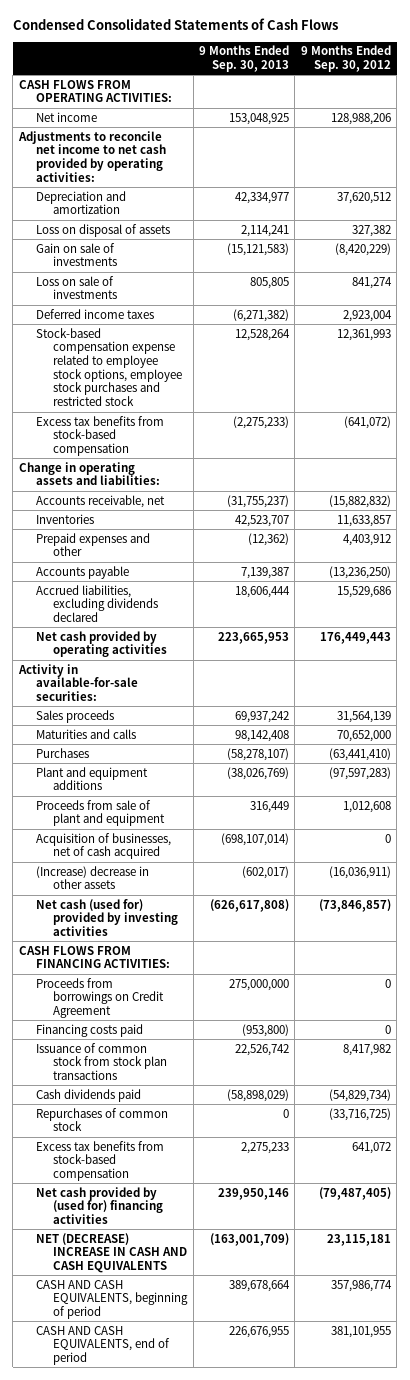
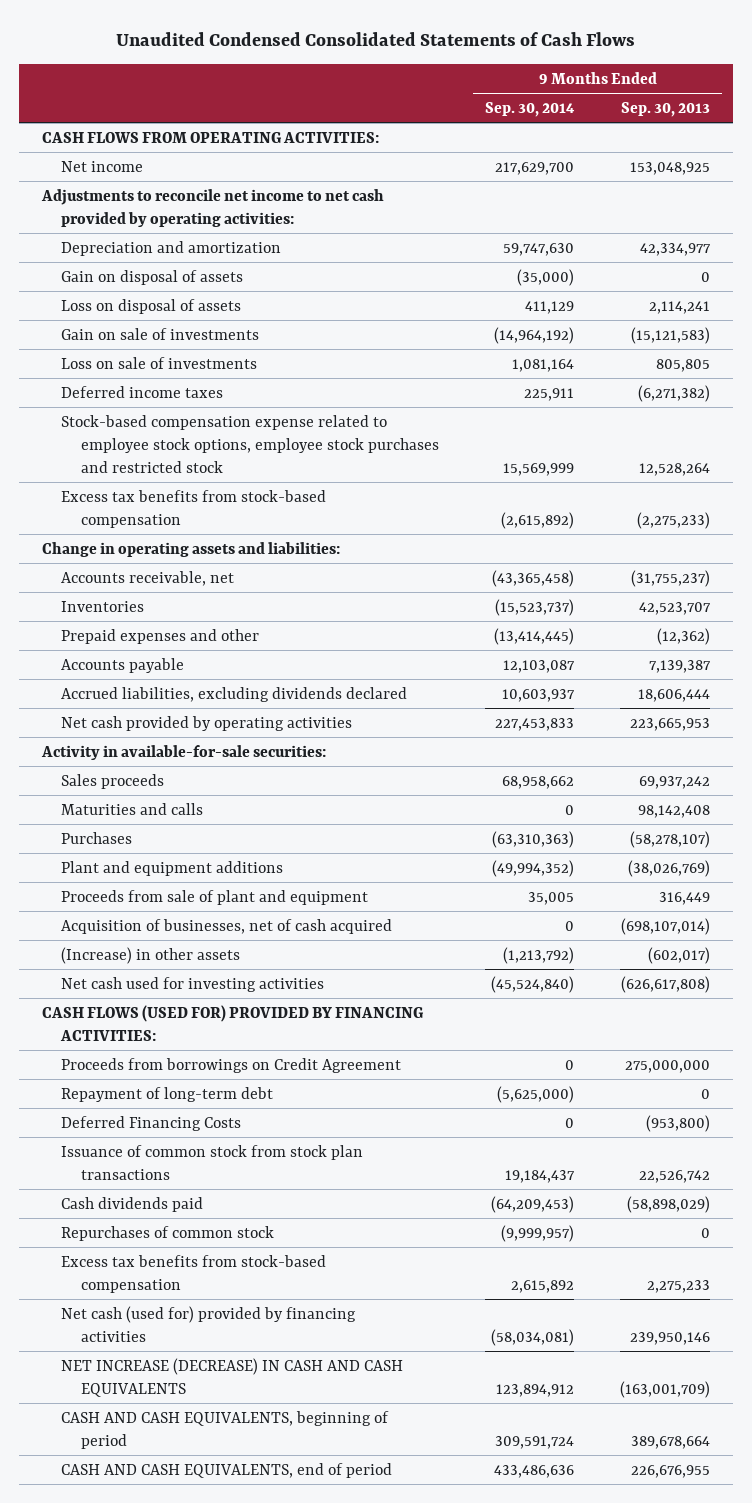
- Condensed Consolidated Statements of Cash Flows
+ Unaudited Condensed Consolidated Statements of Cash Flows
- | 9 Months Ended Sep. 30, 2013 | 9 Months Ended Sep. 30, 2012
+ | 9 Months Ended Sep. 30, 2014 | 9 Months Ended Sep. 30, 2013
+ Gain on disposal of assets | (35,000) | 0
- (Increase) decrease in other assets | (602,017) | (16,036,911)
- Net cash (used for) provided by investing activities | (626,617,808) | (73,846,857)
- CASH FLOWS FROM FINANCING ACTIVITIES:
+ (Increase) in other assets | (1,213,792) | (602,017)
+ Net cash used for investing activities | (45,524,840) | (626,617,808)
+ CASH FLOWS (USED FOR) PROVIDED BY FINANCING ACTIVITIES:
- Financing costs paid | (953,800) | 0
+ Repayment of long-term debt | (5,625,000) | 0
+ Deferred Financing Costs | 0 | (953,800)
- Net cash provided by (used for) financing activities | 239,950,146 | (79,487,405)
- NET (DECREASE) INCREASE IN CASH AND CASH EQUIVALENTS | (163,001,709) | 23,115,181
+ Net cash (used for) provided by financing activities | (58,034,081) | 239,950,146
+ NET INCREASE (DECREASE) IN CASH AND CASH EQUIVALENTS | 123,894,912 | (163,001,709)

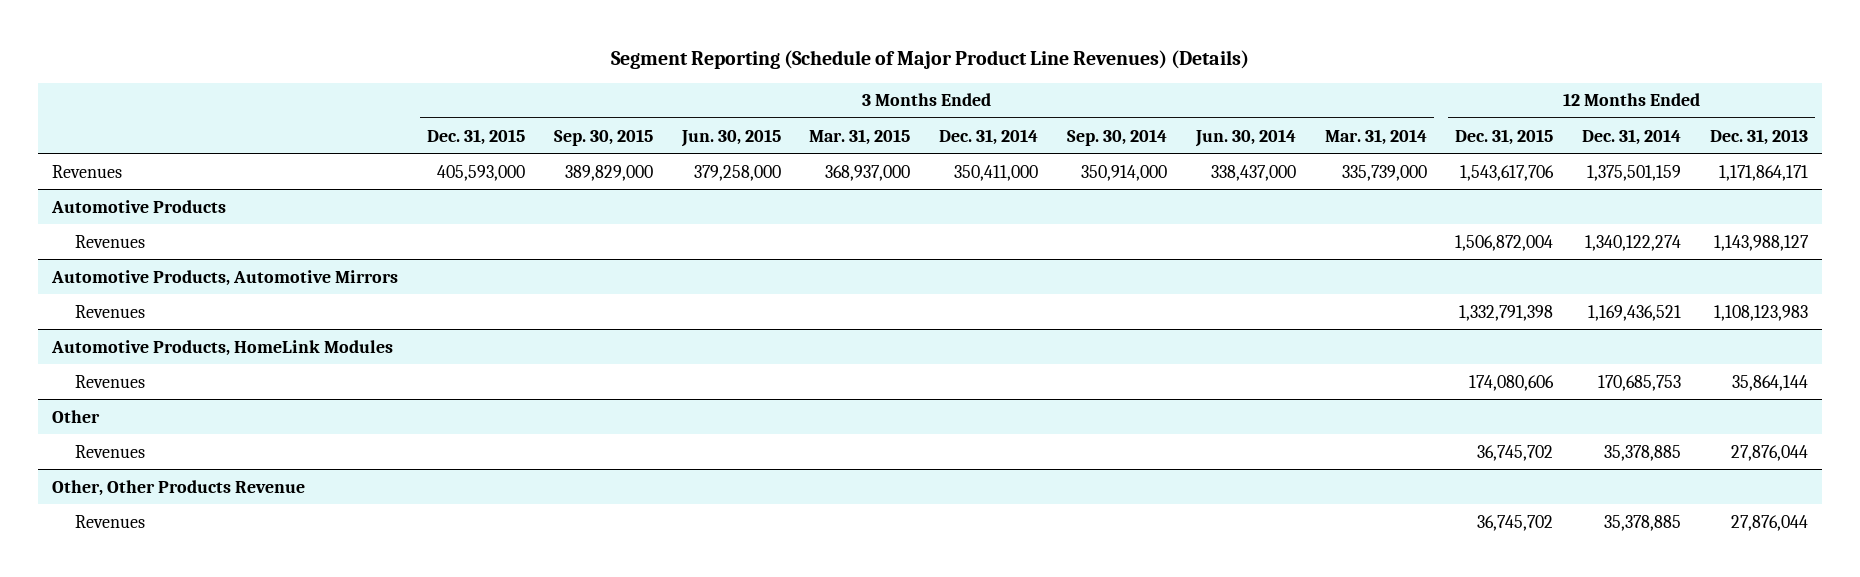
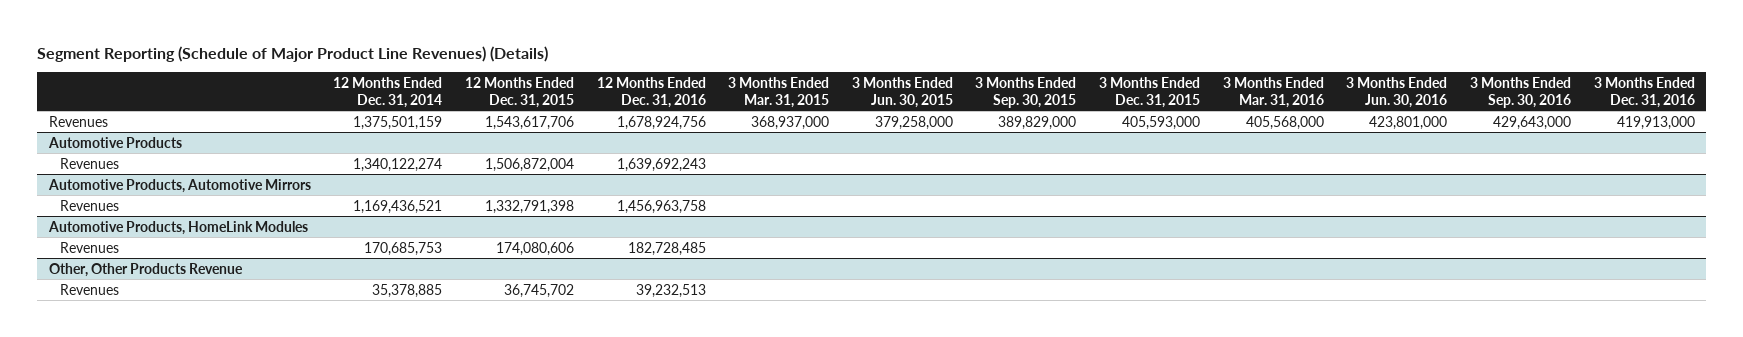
- | 3 Months Ended Dec. 31, 2015 | 3 Months Ended Sep. 30, 2015 | 3 Months Ended Jun. 30, 2015 | 3 Months Ended Mar. 31, 2015 | 3 Months Ended Dec. 31, 2014 | 3 Months Ended Sep. 30, 2014 | 3 Months Ended Jun. 30, 2014 | 3 Months Ended Mar. 31, 2014 | 12 Months Ended Dec. 31, 2015 | 12 Months Ended Dec. 31, 2014 | 12 Months Ended Dec. 31, 2013
+ | 12 Months Ended Dec. 31, 2014 | 12 Months Ended Dec. 31, 2015 | 12 Months Ended Dec. 31, 2016 | 3 Months Ended Mar. 31, 2015 | 3 Months Ended Jun. 30, 2015 | 3 Months Ended Sep. 30, 2015 | 3 Months Ended Dec. 31, 2015 | 3 Months Ended Mar. 31, 2016 | 3 Months Ended Jun. 30, 2016 | 3 Months Ended Sep. 30, 2016 | 3 Months Ended Dec. 31, 2016
- Other
- Revenues | | | | | | | | | 36,745,702 | 35,378,885 | 27,876,044

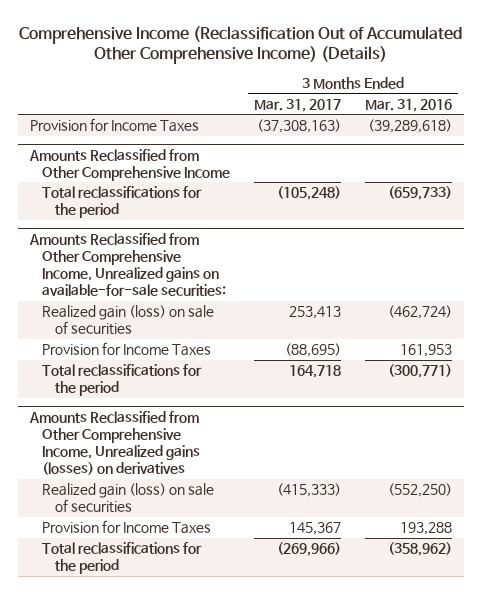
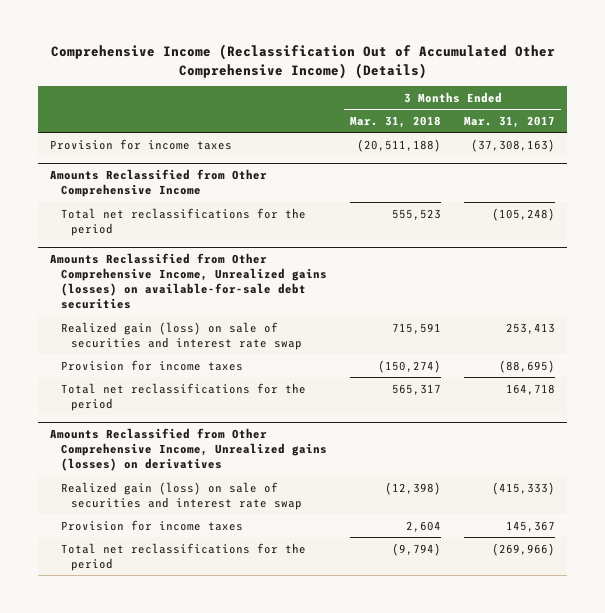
- | 3 Months Ended Mar. 31, 2017 | 3 Months Ended Mar. 31, 2016
+ | 3 Months Ended Mar. 31, 2018 | 3 Months Ended Mar. 31, 2017
- Provision for Income Taxes | (37,308,163) | (39,289,618)
+ Provision for income taxes | (20,511,188) | (37,308,163)
@ Amounts Reclassified from Other Comprehensive Income
- Total reclassifications for the period | (105,248) | (659,733)
- Amounts Reclassified from Other Comprehensive Income, Unrealized gains on available-for-sale securities:
- Realized gain (loss) on sale of securities | 253,413 | (462,724)
- Provision for Income Taxes | (88,695) | 161,953
- Total reclassifications for the period | 164,718 | (300,771)
@ Amounts Reclassified from Other Comprehensive Income
+ Total net reclassifications for the period | 555,523 | (105,248)
+ Amounts Reclassified from Other Comprehensive Income, Unrealized gains (losses) on available-for-sale debt securities
+ Realized gain (loss) on sale of securities and interest rate swap | 715,591 | 253,413
+ Provision for income taxes | (150,274) | (88,695)
+ Total net reclassifications for the period | 565,317 | 164,718
@ Amounts Reclassified from Other Comprehensive Income, Unrealized gains (losses) on derivatives
- Realized gain (loss) on sale of securities | (415,333) | (552,250)
- Provision for Income Taxes | 145,367 | 193,288
- Total reclassifications for the period | (269,966) | (358,962)
+ Realized gain (loss) on sale of securities and interest rate swap | (12,398) | (415,333)
+ Provision for income taxes | 2,604 | 145,367
+ Total net reclassifications for the period | (9,794) | (269,966)

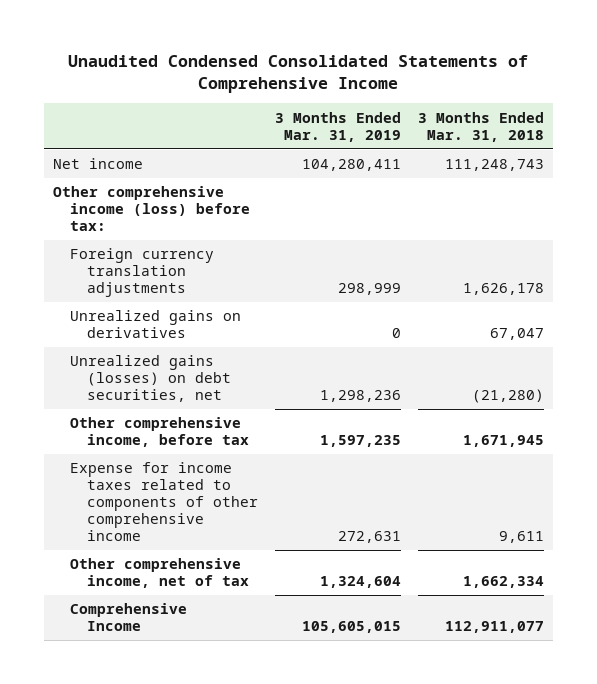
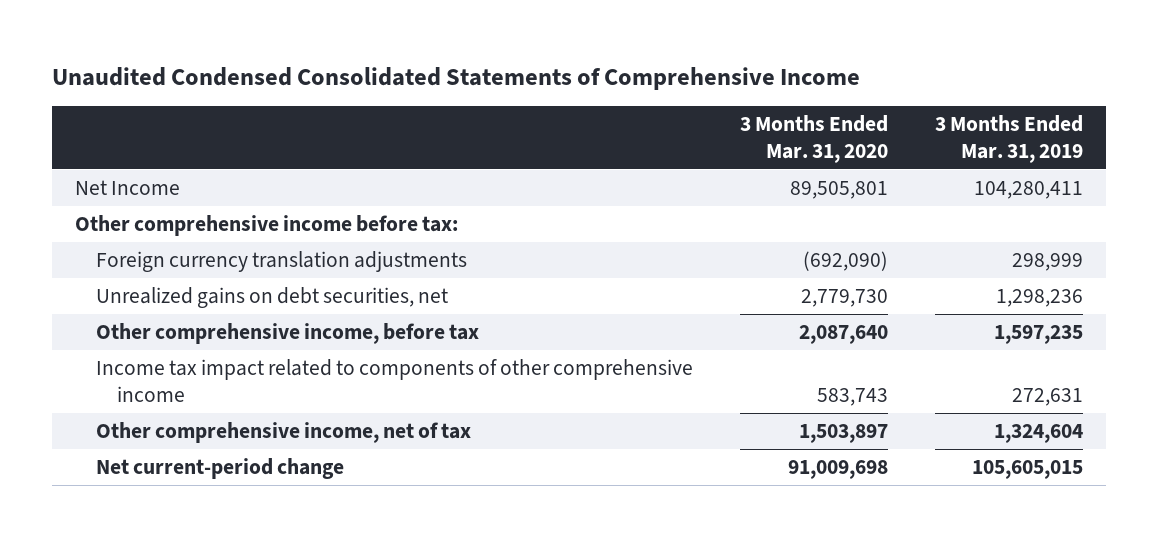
- | 3 Months Ended Mar. 31, 2019 | 3 Months Ended Mar. 31, 2018
+ | 3 Months Ended Mar. 31, 2020 | 3 Months Ended Mar. 31, 2019
- Net income | 104,280,411 | 111,248,743
- Other comprehensive income (loss) before tax:
+ Net Income | 89,505,801 | 104,280,411
+ Other comprehensive income before tax:
- Unrealized gains on derivatives | 0 | 67,047
- Unrealized gains (losses) on debt securities, net | 1,298,236 | (21,280)
+ Unrealized gains on debt securities, net | 2,779,730 | 1,298,236
- Expense for income taxes related to components of other comprehensive income | 272,631 | 9,611
+ Income tax impact related to components of other comprehensive income | 583,743 | 272,631
- Comprehensive Income | 105,605,015 | 112,911,077
+ Net current-period change | 91,009,698 | 105,605,015

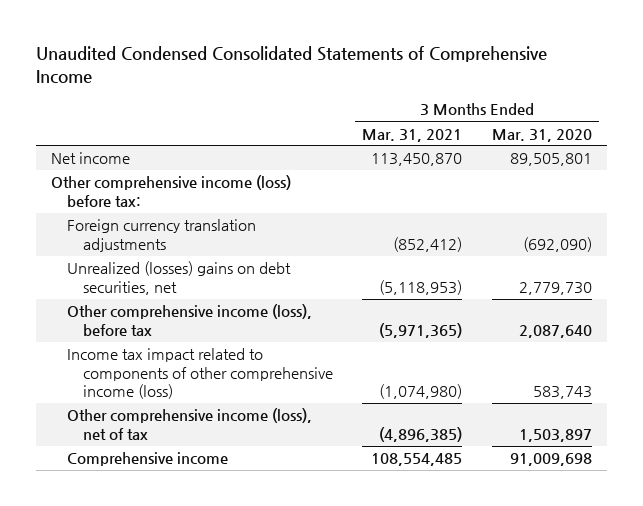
- | 3 Months Ended Mar. 31, 2020 | 3 Months Ended Mar. 31, 2019
+ | 3 Months Ended Mar. 31, 2021 | 3 Months Ended Mar. 31, 2020
- Net Income | 89,505,801 | 104,280,411
- Other comprehensive income before tax:
+ Net income | 113,450,870 | 89,505,801
+ Other comprehensive income (loss) before tax:
- Unrealized gains on debt securities, net | 2,779,730 | 1,298,236
- Other comprehensive income, before tax | 2,087,640 | 1,597,235
- Income tax impact related to components of other comprehensive income | 583,743 | 272,631
- Other comprehensive income, net of tax | 1,503,897 | 1,324,604
- Net current-period change | 91,009,698 | 105,605,015
+ Unrealized (losses) gains on debt securities, net | (5,118,953) | 2,779,730
+ Other comprehensive income (loss), before tax | (5,971,365) | 2,087,640
+ Income tax impact related to components of other comprehensive income (loss) | (1,074,980) | 583,743
+ Other comprehensive income (loss), net of tax | (4,896,385) | 1,503,897
+ Comprehensive income | 108,554,485 | 91,009,698

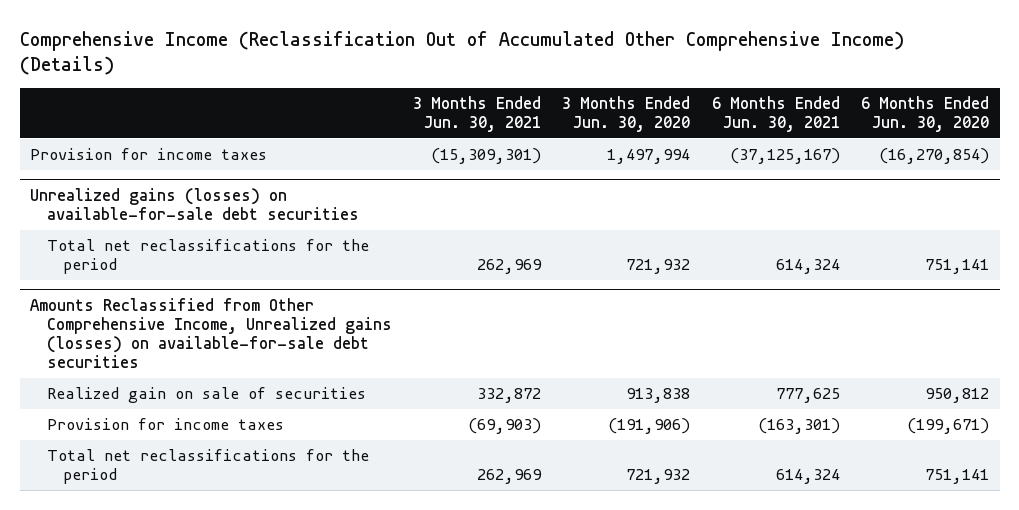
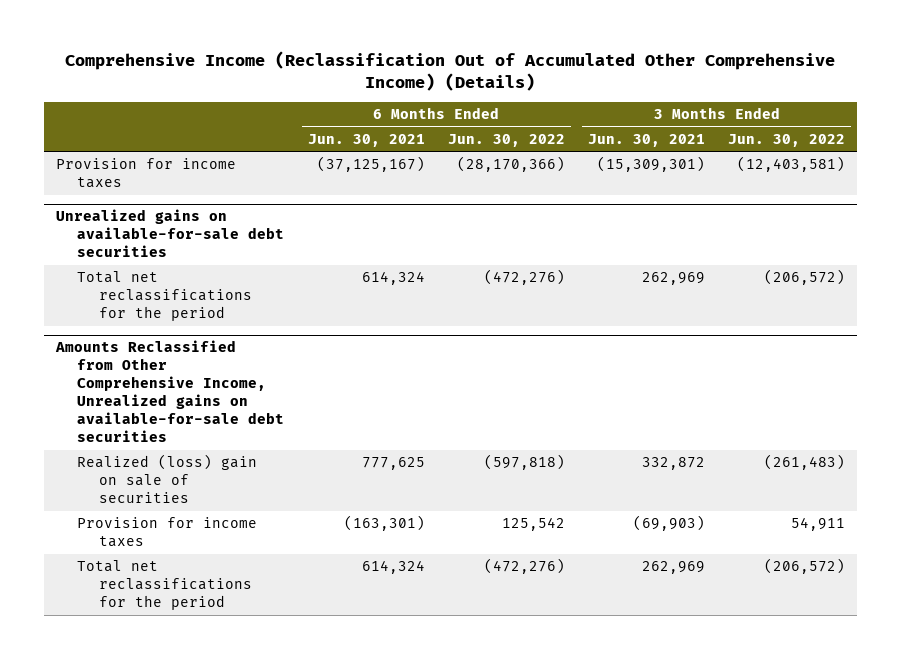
- | 3 Months Ended Jun. 30, 2021 | 3 Months Ended Jun. 30, 2020 | 6 Months Ended Jun. 30, 2021 | 6 Months Ended Jun. 30, 2020
+ | 6 Months Ended Jun. 30, 2021 | 6 Months Ended Jun. 30, 2022 | 3 Months Ended Jun. 30, 2021 | 3 Months Ended Jun. 30, 2022
- Unrealized gains (losses) on available-for-sale debt securities
+ Unrealized gains on available-for-sale debt securities
- Amounts Reclassified from Other Comprehensive Income, Unrealized gains (losses) on available-for-sale debt securities
- Realized gain on sale of securities | 332,872 | 913,838 | 777,625 | 950,812
+ Amounts Reclassified from Other Comprehensive Income, Unrealized gains on available-for-sale debt securities
+ Realized (loss) gain on sale of securities | 777,625 | (597,818) | 332,872 | (261,483)

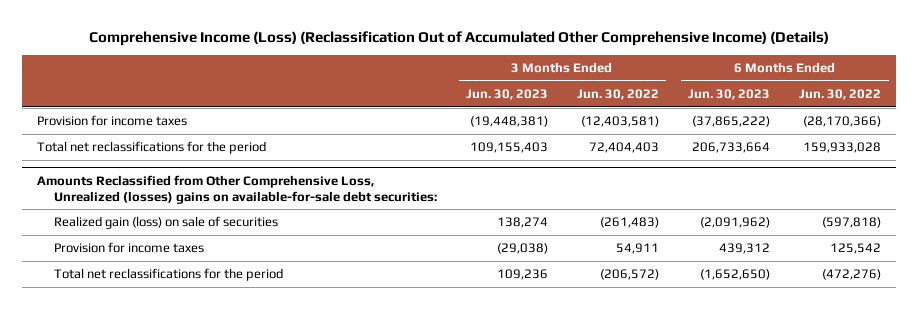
- Comprehensive Income (Reclassification Out of Accumulated Other Comprehensive Income) (Details)
+ Comprehensive Income (Loss) (Reclassification Out of Accumulated Other Comprehensive Income) (Details)
- | 6 Months Ended Jun. 30, 2021 | 6 Months Ended Jun. 30, 2022 | 3 Months Ended Jun. 30, 2021 | 3 Months Ended Jun. 30, 2022
+ | 3 Months Ended Jun. 30, 2023 | 3 Months Ended Jun. 30, 2022 | 6 Months Ended Jun. 30, 2023 | 6 Months Ended Jun. 30, 2022
- Unrealized gains on available-for-sale debt securities
- Total net reclassifications for the period | 614,324 | (472,276) | 262,969 | (206,572)
- Amounts Reclassified from Other Comprehensive Income, Unrealized gains on available-for-sale debt securities
- Realized (loss) gain on sale of securities | 777,625 | (597,818) | 332,872 | (261,483)
+ Total net reclassifications for the period | 109,155,403 | 72,404,403 | 206,733,664 | 159,933,028
+ Amounts Reclassified from Other Comprehensive Loss, Unrealized (losses) gains on available-for-sale debt securities:
+ Realized gain (loss) on sale of securities | 138,274 | (261,483) | (2,091,962) | (597,818)

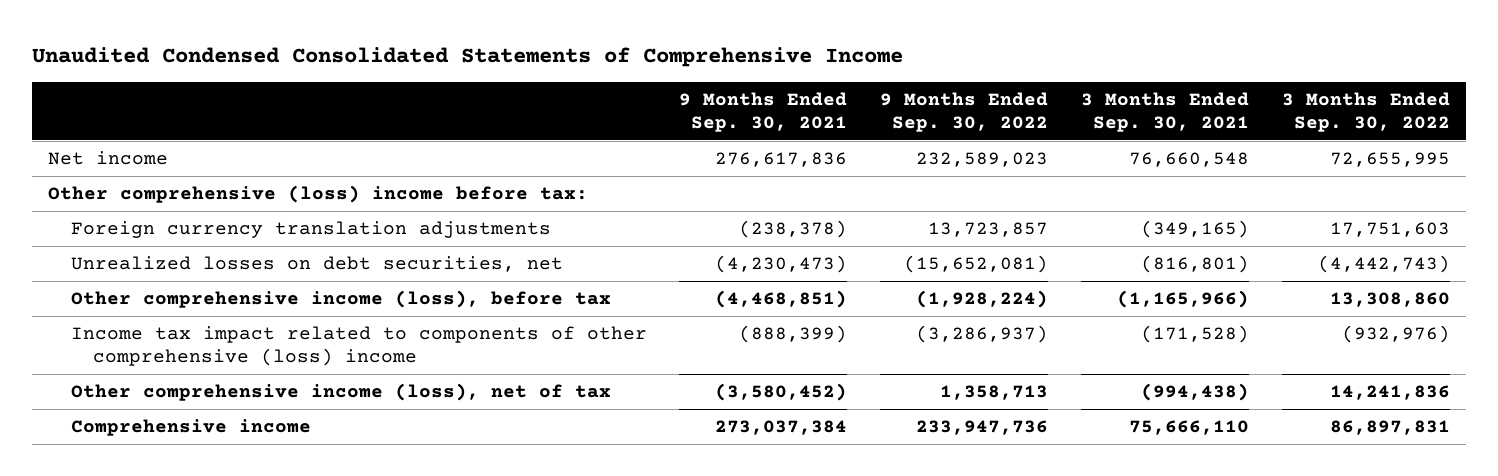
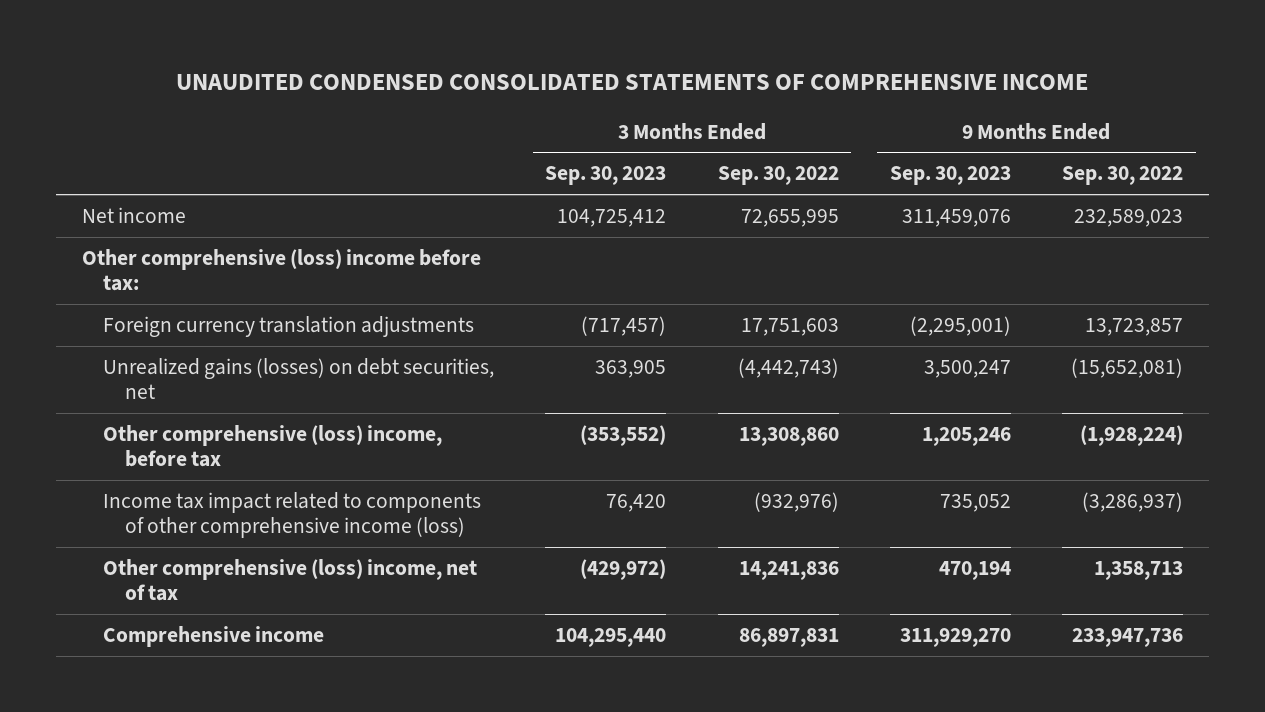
- Unaudited Condensed Consolidated Statements of Comprehensive Income
+ UNAUDITED CONDENSED CONSOLIDATED STATEMENTS OF COMPREHENSIVE INCOME
- | 9 Months Ended Sep. 30, 2021 | 9 Months Ended Sep. 30, 2022 | 3 Months Ended Sep. 30, 2021 | 3 Months Ended Sep. 30, 2022
+ | 3 Months Ended Sep. 30, 2023 | 3 Months Ended Sep. 30, 2022 | 9 Months Ended Sep. 30, 2023 | 9 Months Ended Sep. 30, 2022
- Unrealized losses on debt securities, net | (4,230,473) | (15,652,081) | (816,801) | (4,442,743)
- Other comprehensive income (loss), before tax | (4,468,851) | (1,928,224) | (1,165,966) | 13,308,860
- Income tax impact related to components of other comprehensive (loss) income | (888,399) | (3,286,937) | (171,528) | (932,976)
- Other comprehensive income (loss), net of tax | (3,580,452) | 1,358,713 | (994,438) | 14,241,836
+ Unrealized gains (losses) on debt securities, net | 363,905 | (4,442,743) | 3,500,247 | (15,652,081)
+ Other comprehensive (loss) income, before tax | (353,552) | 13,308,860 | 1,205,246 | (1,928,224)
+ Income tax impact related to components of other comprehensive income (loss) | 76,420 | (932,976) | 735,052 | (3,286,937)
+ Other comprehensive (loss) income, net of tax | (429,972) | 14,241,836 | 470,194 | 1,358,713

